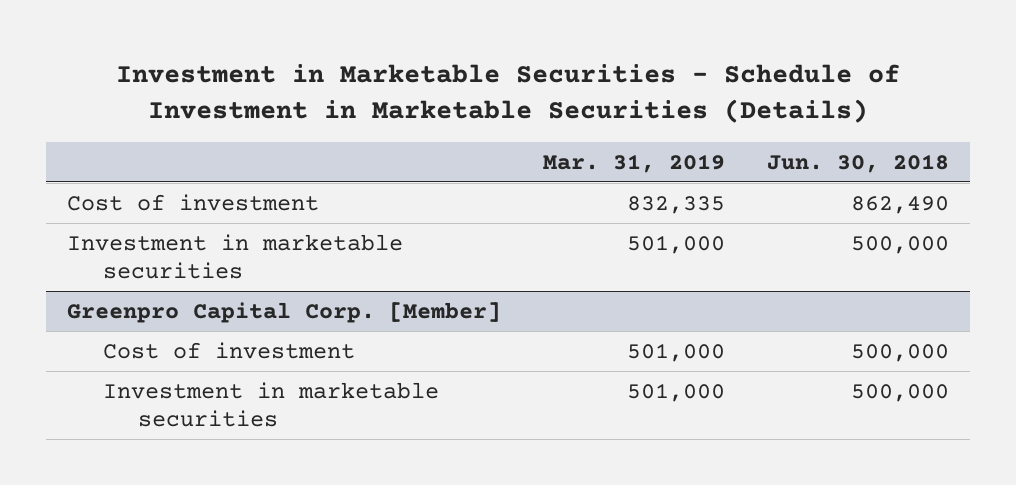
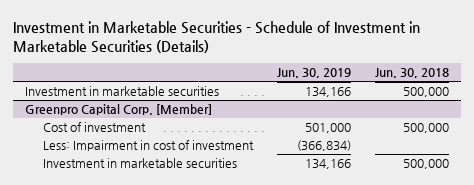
- | Mar. 31, 2019 | Jun. 30, 2018
+ | Jun. 30, 2019 | Jun. 30, 2018
- Cost of investment | 832,335 | 862,490
@ Greenpro Capital Corp. [Member]
+ Less: Impairment in cost of investment | (366,834) |

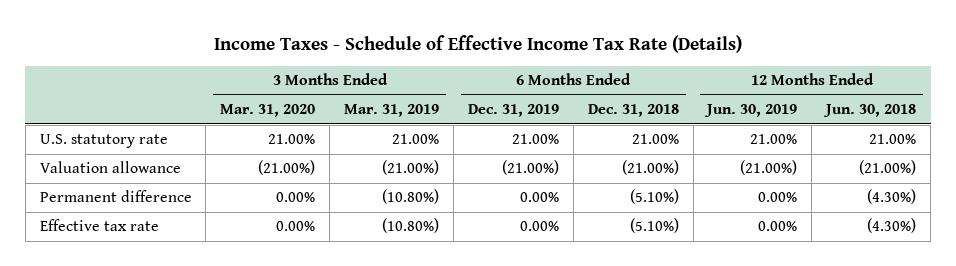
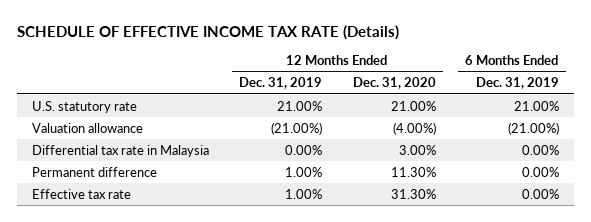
- Income Taxes - Schedule of Effective Income Tax Rate (Details)
+ SCHEDULE OF EFFECTIVE INCOME TAX RATE (Details)
- | 3 Months Ended Mar. 31, 2020 | 3 Months Ended Mar. 31, 2019 | 6 Months Ended Dec. 31, 2019 | 6 Months Ended Dec. 31, 2018 | 12 Months Ended Jun. 30, 2019 | 12 Months Ended Jun. 30, 2018
+ | 12 Months Ended Dec. 31, 2019 | 12 Months Ended Dec. 31, 2020 | 6 Months Ended Dec. 31, 2019
+ Differential tax rate in Malaysia | 0.00% | 3.00% | 0.00%

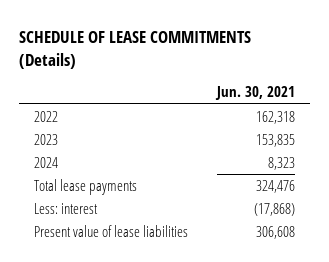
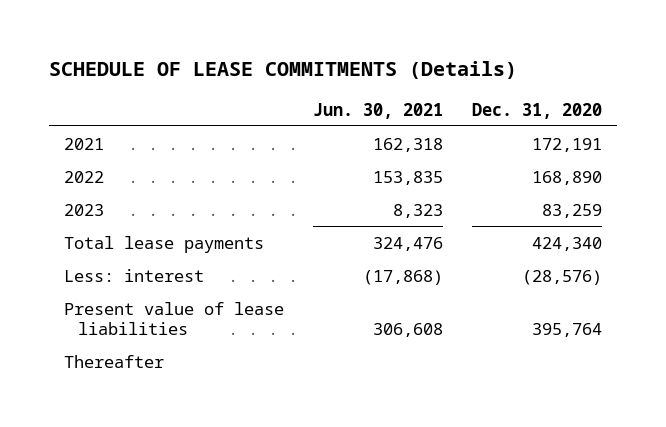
- | Jun. 30, 2021
+ | Jun. 30, 2021 | Dec. 31, 2020
- 2022 | 162,318
- 2023 | 153,835
- 2024 | 8,323
+ 2021 | 162,318 | 172,191
+ 2022 | 153,835 | 168,890
+ 2023 | 8,323 | 83,259
+ Thereafter

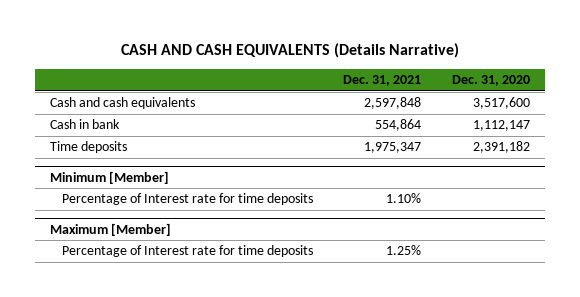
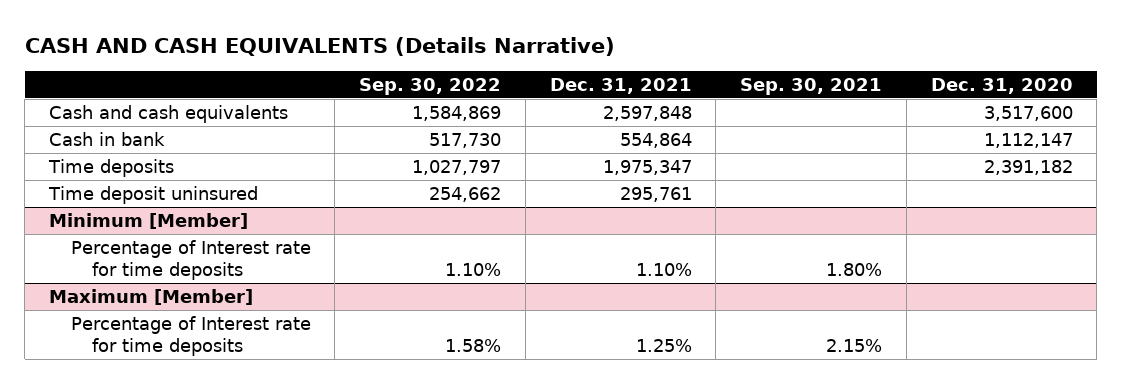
- | Dec. 31, 2021 | Dec. 31, 2020
+ | Sep. 30, 2022 | Dec. 31, 2021 | Sep. 30, 2021 | Dec. 31, 2020
+ Time deposit uninsured | 254,662 | 295,761 | |

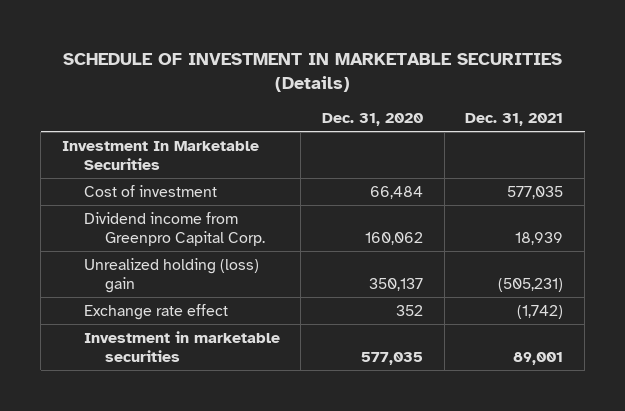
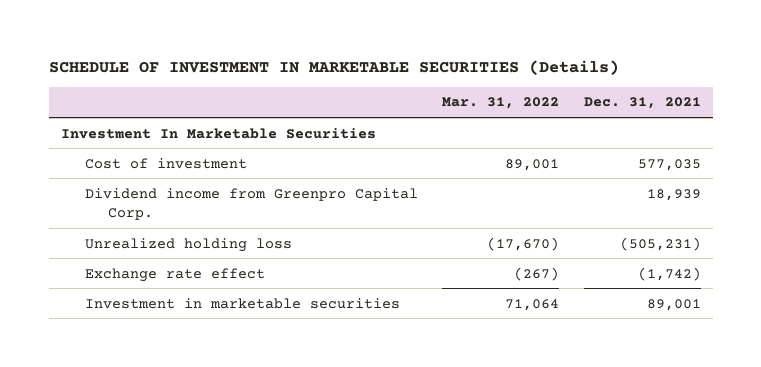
- | Dec. 31, 2020 | Dec. 31, 2021
+ | Mar. 31, 2022 | Dec. 31, 2021
- Unrealized holding (loss) gain | 350,137 | (505,231)
+ Unrealized holding loss | (17,670) | (505,231)

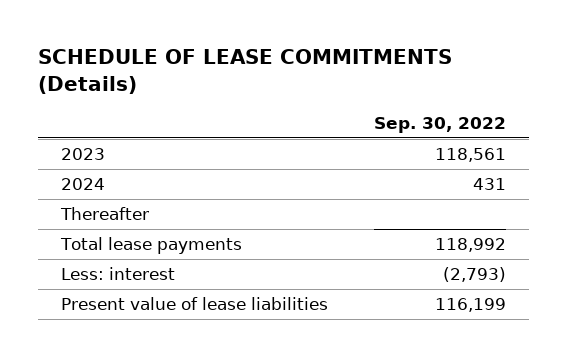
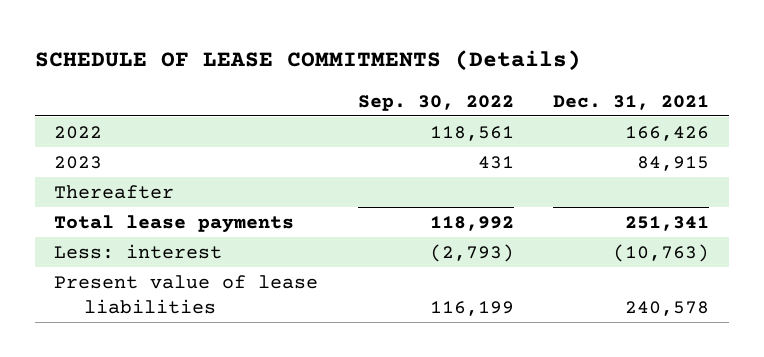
- | Sep. 30, 2022
+ | Sep. 30, 2022 | Dec. 31, 2021
- 2023 | 118,561
- 2024 | 431
+ 2022 | 118,561 | 166,426
+ 2023 | 431 | 84,915

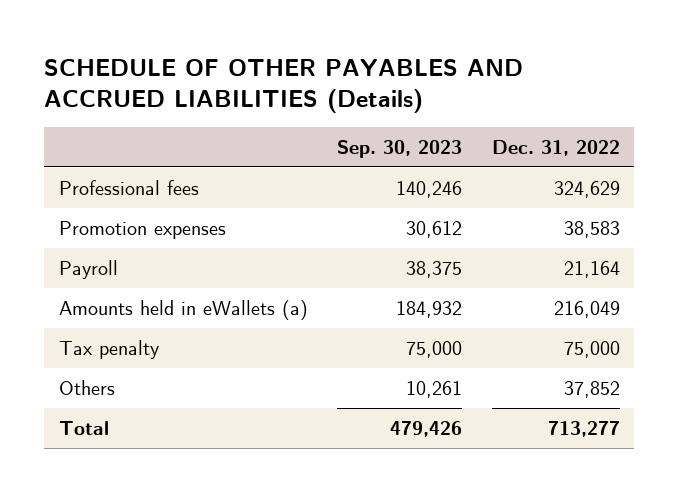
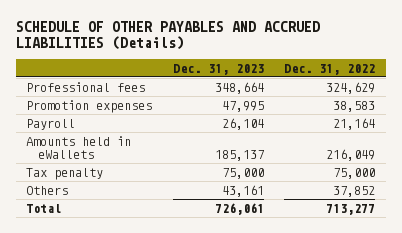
- | Sep. 30, 2023 | Dec. 31, 2022
+ | Dec. 31, 2023 | Dec. 31, 2022
- Amounts held in eWallets (a) | 184,932 | 216,049
+ Amounts held in eWallets | 185,137 | 216,049

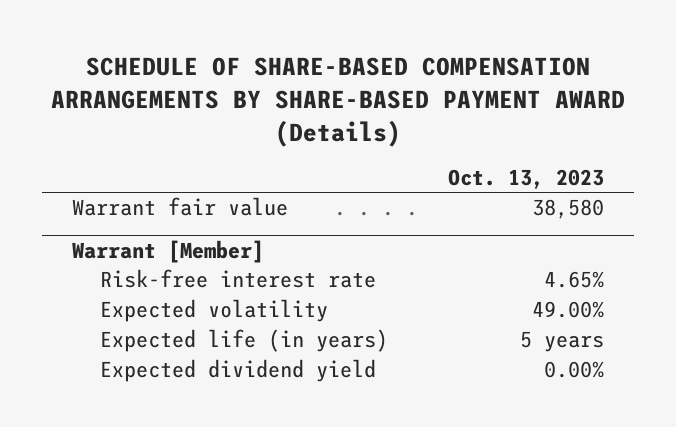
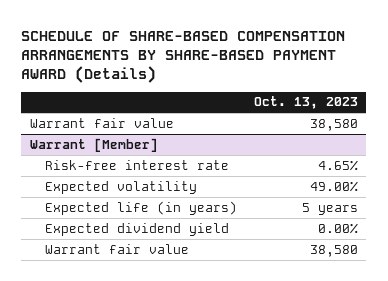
@ Warrant [Member]
+ Warrant fair value | 38,580

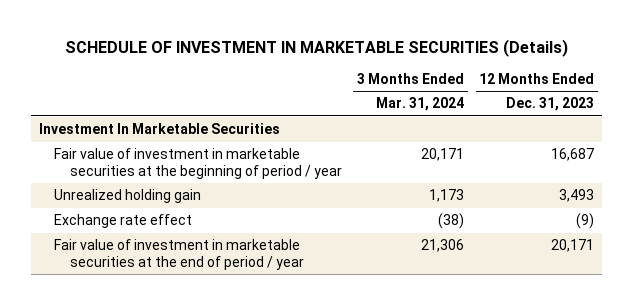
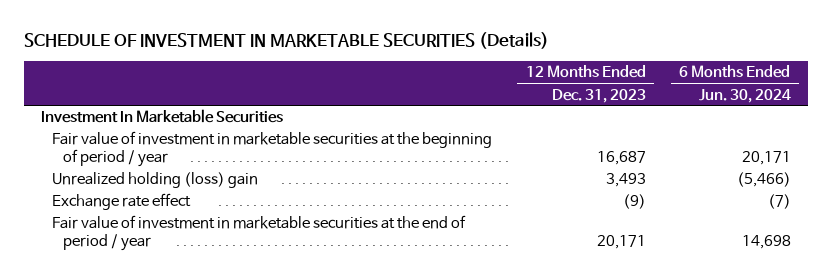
- | 3 Months Ended Mar. 31, 2024 | 12 Months Ended Dec. 31, 2023
+ | 12 Months Ended Dec. 31, 2023 | 6 Months Ended Jun. 30, 2024
- Unrealized holding gain | 1,173 | 3,493
+ Unrealized holding (loss) gain | 3,493 | (5,466)

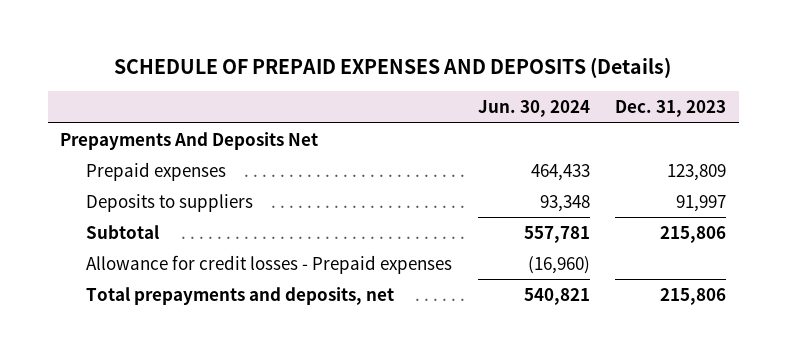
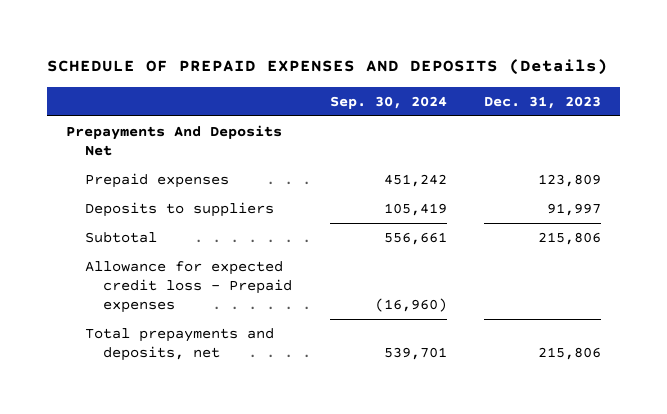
- | Jun. 30, 2024 | Dec. 31, 2023
+ | Sep. 30, 2024 | Dec. 31, 2023
- Allowance for credit losses - Prepaid expenses | (16,960) |
+ Allowance for expected credit loss - Prepaid expenses | (16,960) |

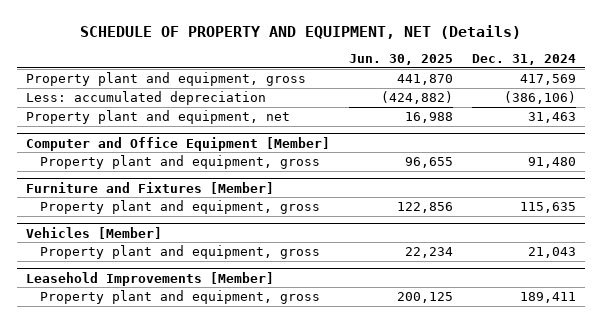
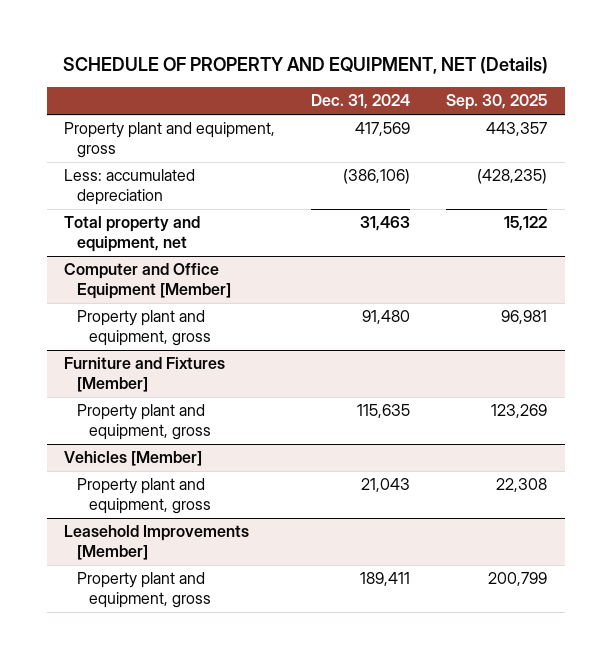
- | Jun. 30, 2025 | Dec. 31, 2024
+ | Dec. 31, 2024 | Sep. 30, 2025
- Property plant and equipment, net | 16,988 | 31,463
+ Total property and equipment, net | 31,463 | 15,122

